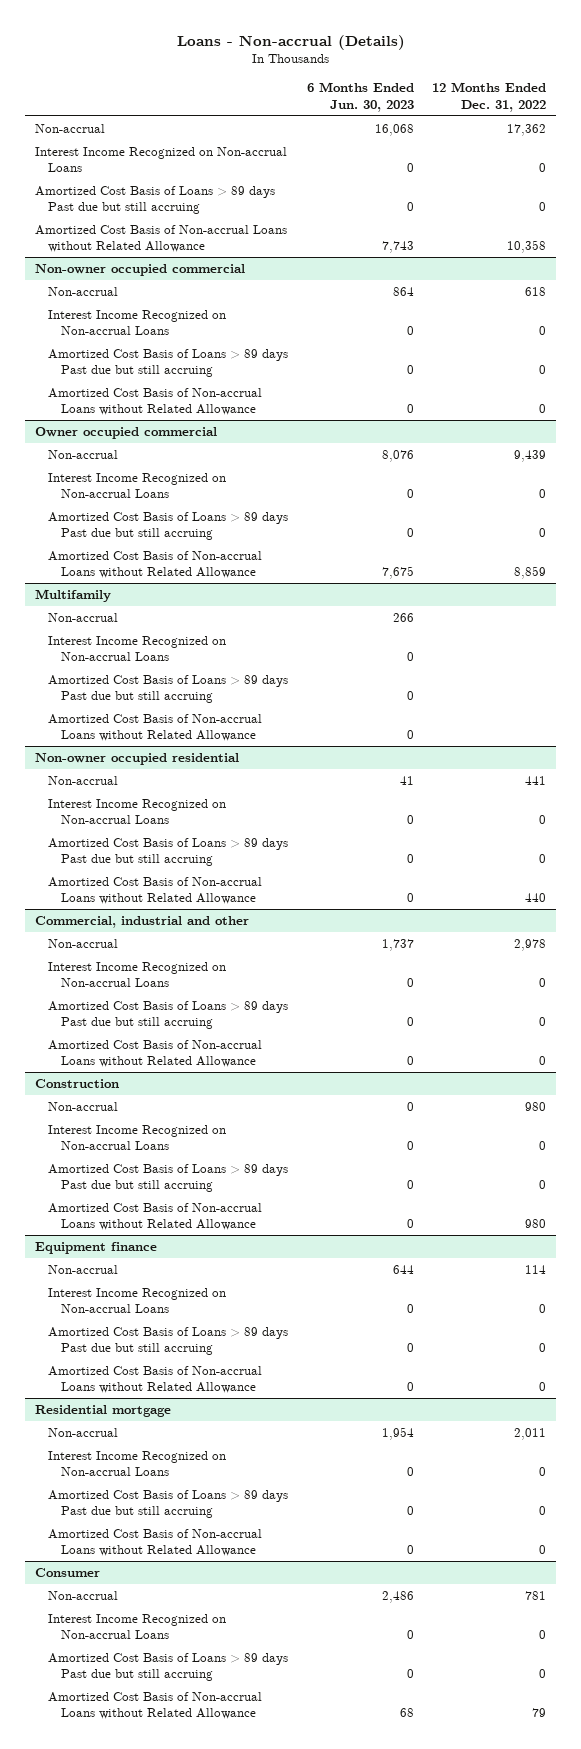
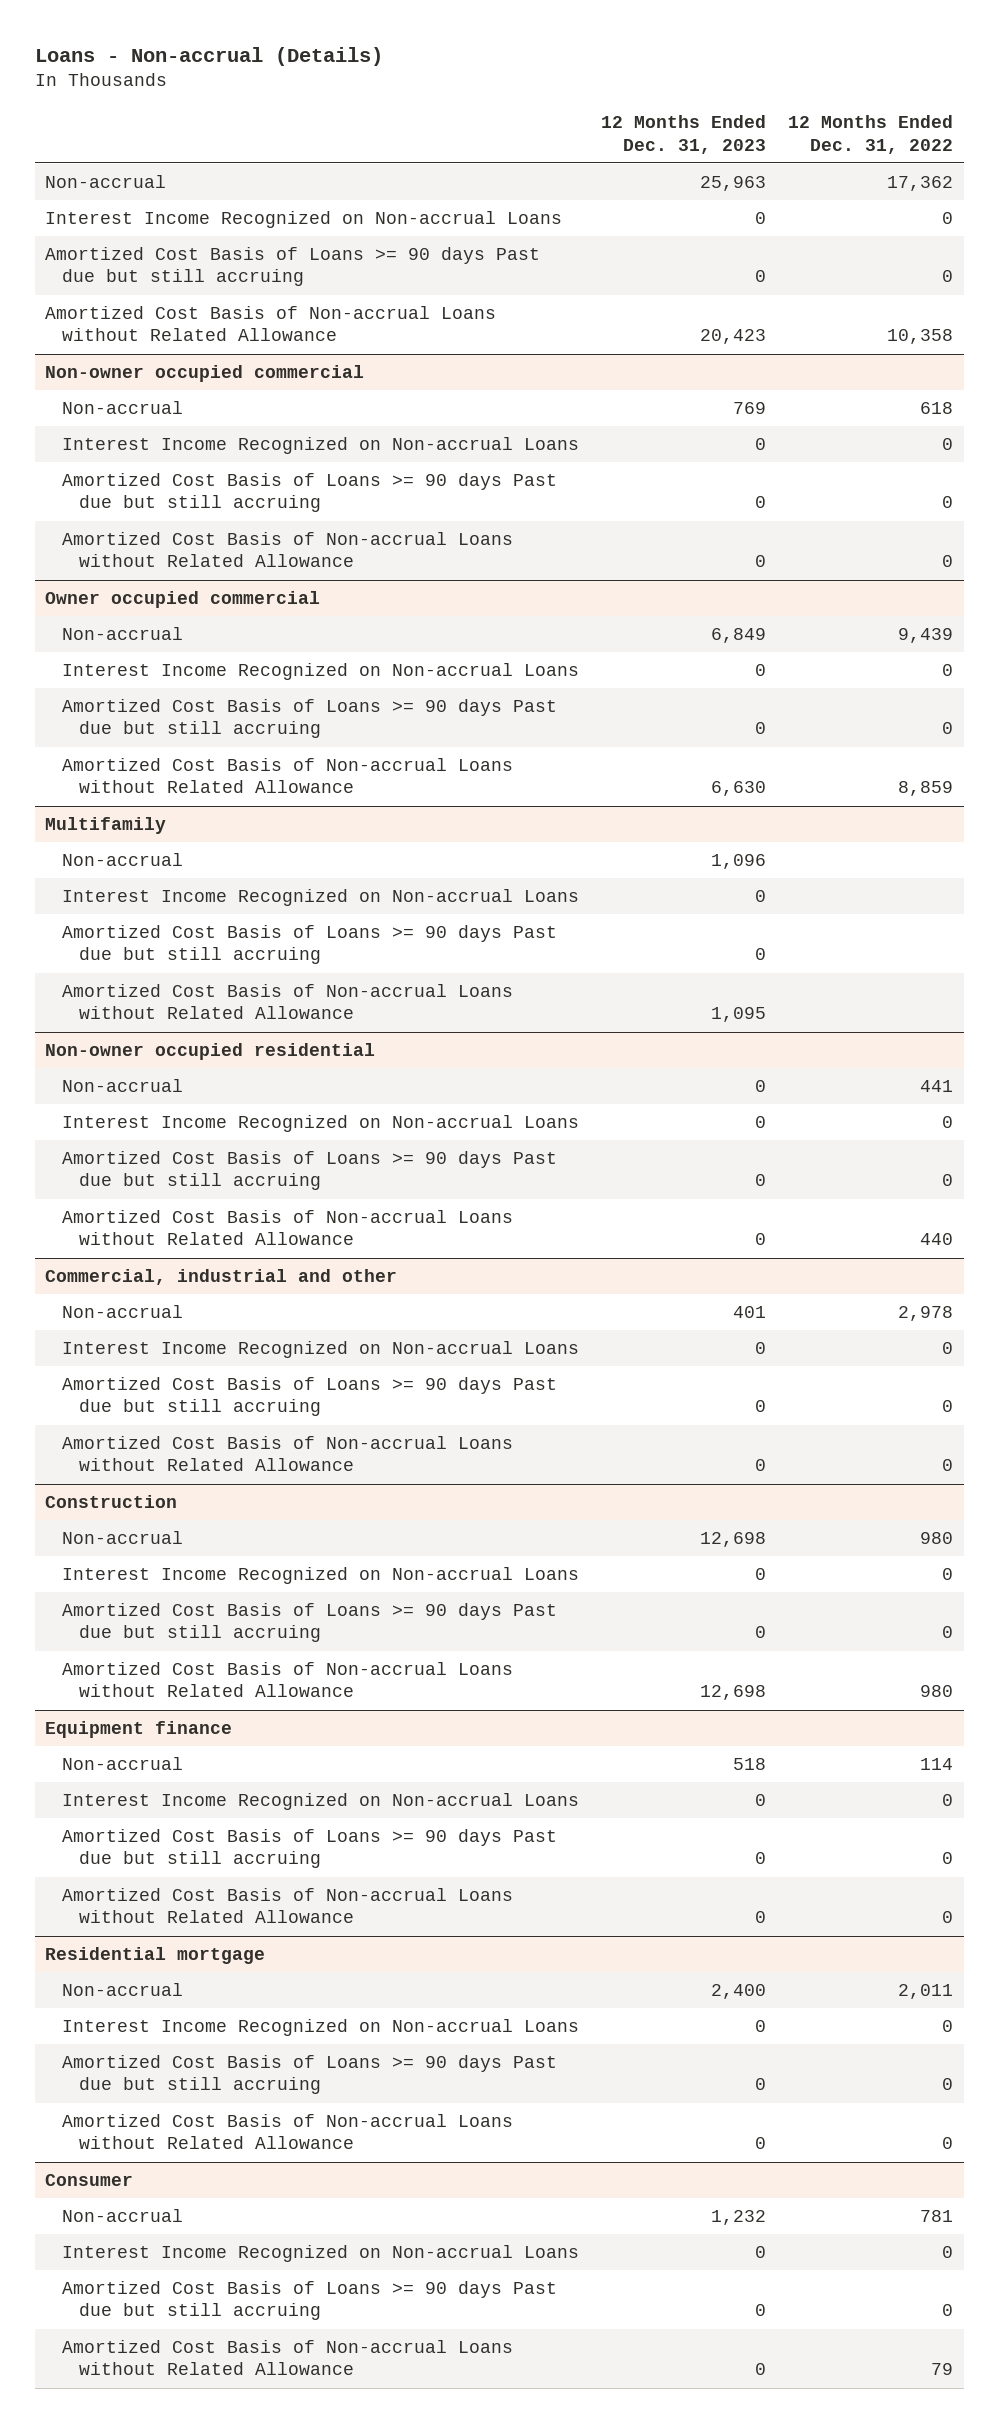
- | 6 Months Ended Jun. 30, 2023 | 12 Months Ended Dec. 31, 2022
+ | 12 Months Ended Dec. 31, 2023 | 12 Months Ended Dec. 31, 2022
- Amortized Cost Basis of Loans > 89 days Past due but still accruing | 0 | 0
+ Amortized Cost Basis of Loans >= 90 days Past due but still accruing | 0 | 0
@ Non-owner occupied commercial
- Amortized Cost Basis of Loans > 89 days Past due but still accruing | 0 | 0
+ Amortized Cost Basis of Loans >= 90 days Past due but still accruing | 0 | 0
@ Owner occupied commercial
- Amortized Cost Basis of Loans > 89 days Past due but still accruing | 0 | 0
+ Amortized Cost Basis of Loans >= 90 days Past due but still accruing | 0 | 0
@ Multifamily
- Amortized Cost Basis of Loans > 89 days Past due but still accruing | 0 |
+ Amortized Cost Basis of Loans >= 90 days Past due but still accruing | 0 |
@ Non-owner occupied residential
- Amortized Cost Basis of Loans > 89 days Past due but still accruing | 0 | 0
+ Amortized Cost Basis of Loans >= 90 days Past due but still accruing | 0 | 0
@ Commercial, industrial and other
- Amortized Cost Basis of Loans > 89 days Past due but still accruing | 0 | 0
+ Amortized Cost Basis of Loans >= 90 days Past due but still accruing | 0 | 0
@ Construction
- Amortized Cost Basis of Loans > 89 days Past due but still accruing | 0 | 0
+ Amortized Cost Basis of Loans >= 90 days Past due but still accruing | 0 | 0
@ Equipment finance
- Amortized Cost Basis of Loans > 89 days Past due but still accruing | 0 | 0
+ Amortized Cost Basis of Loans >= 90 days Past due but still accruing | 0 | 0
@ Residential mortgage
- Amortized Cost Basis of Loans > 89 days Past due but still accruing | 0 | 0
+ Amortized Cost Basis of Loans >= 90 days Past due but still accruing | 0 | 0
@ Consumer
- Amortized Cost Basis of Loans > 89 days Past due but still accruing | 0 | 0
+ Amortized Cost Basis of Loans >= 90 days Past due but still accruing | 0 | 0

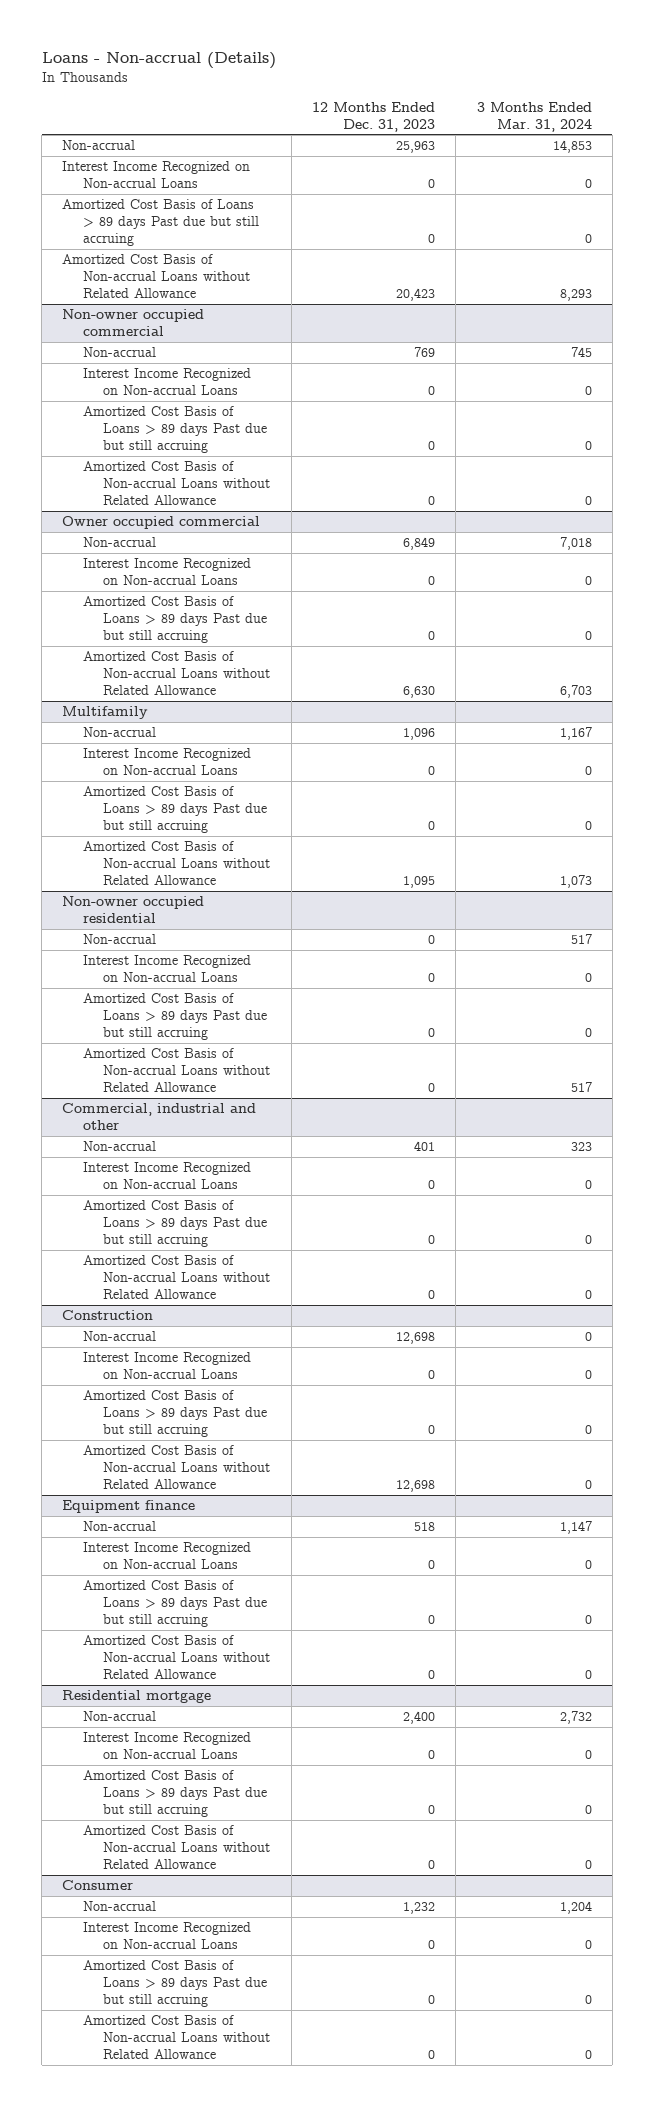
- | 12 Months Ended Dec. 31, 2023 | 12 Months Ended Dec. 31, 2022
+ | 12 Months Ended Dec. 31, 2023 | 3 Months Ended Mar. 31, 2024
- Amortized Cost Basis of Loans >= 90 days Past due but still accruing | 0 | 0
+ Amortized Cost Basis of Loans > 89 days Past due but still accruing | 0 | 0
@ Non-owner occupied commercial
- Amortized Cost Basis of Loans >= 90 days Past due but still accruing | 0 | 0
+ Amortized Cost Basis of Loans > 89 days Past due but still accruing | 0 | 0
@ Owner occupied commercial
- Amortized Cost Basis of Loans >= 90 days Past due but still accruing | 0 | 0
+ Amortized Cost Basis of Loans > 89 days Past due but still accruing | 0 | 0
@ Multifamily
- Amortized Cost Basis of Loans >= 90 days Past due but still accruing | 0 |
+ Amortized Cost Basis of Loans > 89 days Past due but still accruing | 0 | 0
@ Non-owner occupied residential
- Amortized Cost Basis of Loans >= 90 days Past due but still accruing | 0 | 0
+ Amortized Cost Basis of Loans > 89 days Past due but still accruing | 0 | 0
@ Commercial, industrial and other
- Amortized Cost Basis of Loans >= 90 days Past due but still accruing | 0 | 0
+ Amortized Cost Basis of Loans > 89 days Past due but still accruing | 0 | 0
@ Construction
- Amortized Cost Basis of Loans >= 90 days Past due but still accruing | 0 | 0
+ Amortized Cost Basis of Loans > 89 days Past due but still accruing | 0 | 0
@ Equipment finance
- Amortized Cost Basis of Loans >= 90 days Past due but still accruing | 0 | 0
+ Amortized Cost Basis of Loans > 89 days Past due but still accruing | 0 | 0
@ Residential mortgage
- Amortized Cost Basis of Loans >= 90 days Past due but still accruing | 0 | 0
+ Amortized Cost Basis of Loans > 89 days Past due but still accruing | 0 | 0
@ Consumer
- Amortized Cost Basis of Loans >= 90 days Past due but still accruing | 0 | 0
+ Amortized Cost Basis of Loans > 89 days Past due but still accruing | 0 | 0

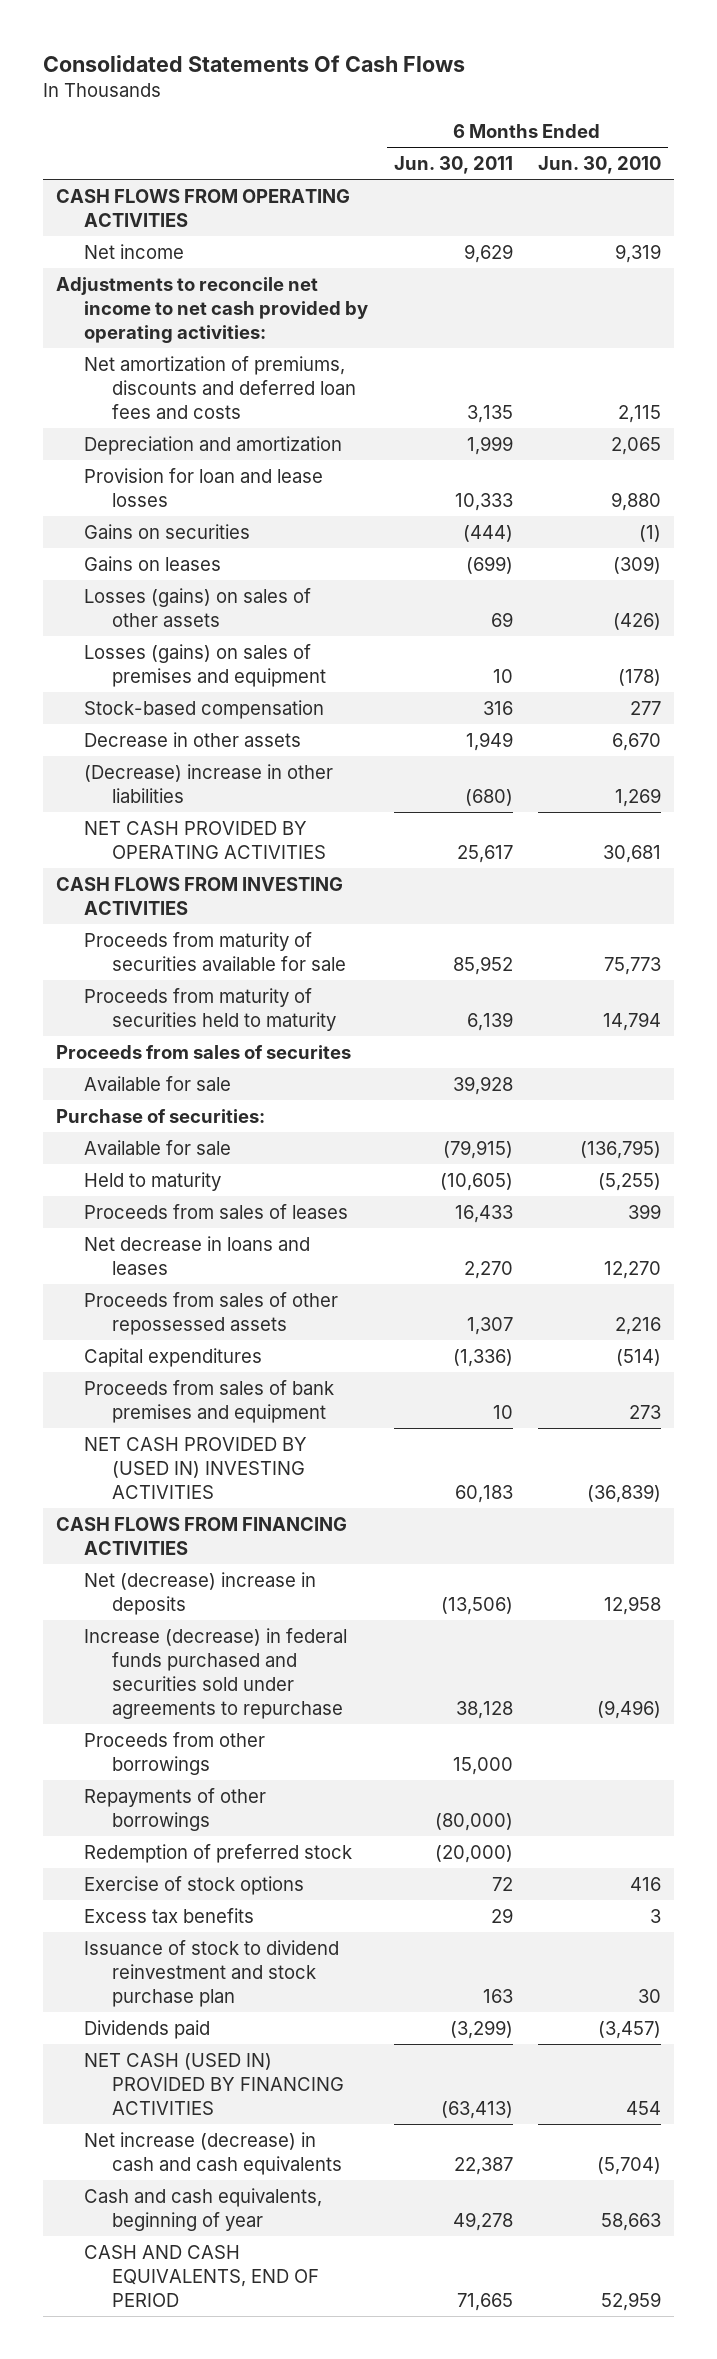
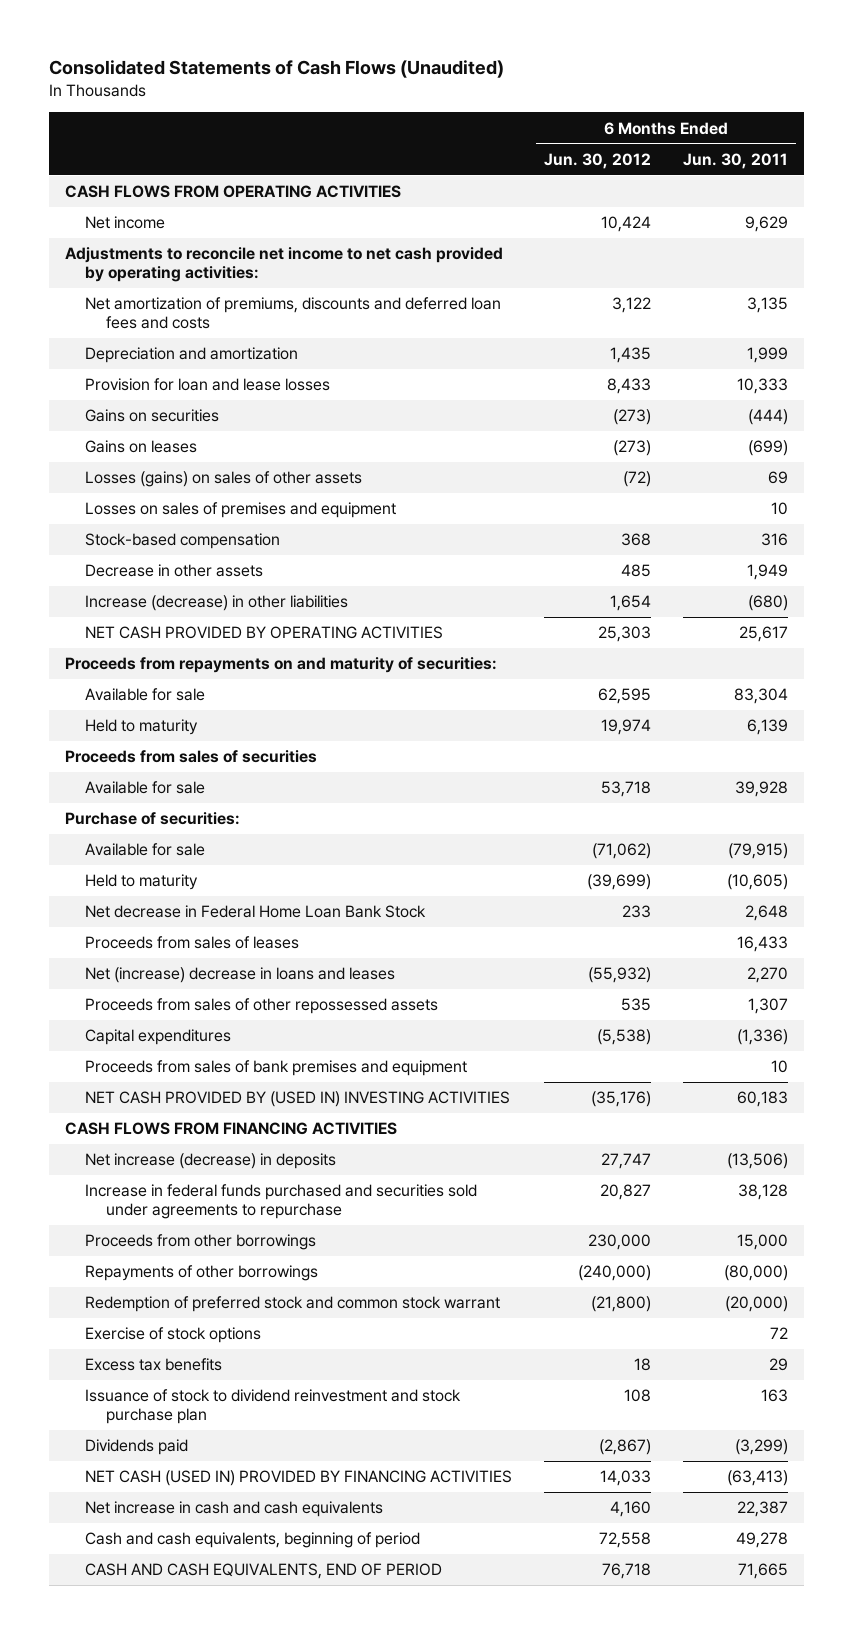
- Consolidated Statements Of Cash Flows
+ Consolidated Statements of Cash Flows (Unaudited)
- | 6 Months Ended Jun. 30, 2011 | 6 Months Ended Jun. 30, 2010
+ | 6 Months Ended Jun. 30, 2012 | 6 Months Ended Jun. 30, 2011
- Losses (gains) on sales of premises and equipment | 10 | (178)
+ Losses on sales of premises and equipment | | 10
- (Decrease) increase in other liabilities | (680) | 1,269
+ Increase (decrease) in other liabilities | 1,654 | (680)
- CASH FLOWS FROM INVESTING ACTIVITIES
- Proceeds from maturity of securities available for sale | 85,952 | 75,773
- Proceeds from maturity of securities held to maturity | 6,139 | 14,794
- Proceeds from sales of securites
+ Proceeds from repayments on and maturity of securities:
+ Available for sale | 62,595 | 83,304
+ Held to maturity | 19,974 | 6,139
+ Proceeds from sales of securities
+ Net decrease in Federal Home Loan Bank Stock | 233 | 2,648
- Net decrease in loans and leases | 2,270 | 12,270
+ Net (increase) decrease in loans and leases | (55,932) | 2,270
- Net (decrease) increase in deposits | (13,506) | 12,958
- Increase (decrease) in federal funds purchased and securities sold under agreements to repurchase | 38,128 | (9,496)
+ Net increase (decrease) in deposits | 27,747 | (13,506)
+ Increase in federal funds purchased and securities sold under agreements to repurchase | 20,827 | 38,128
- Redemption of preferred stock | (20,000) |
+ Redemption of preferred stock and common stock warrant | (21,800) | (20,000)
- Net increase (decrease) in cash and cash equivalents | 22,387 | (5,704)
- Cash and cash equivalents, beginning of year | 49,278 | 58,663
+ Net increase in cash and cash equivalents | 4,160 | 22,387
+ Cash and cash equivalents, beginning of period | 72,558 | 49,278

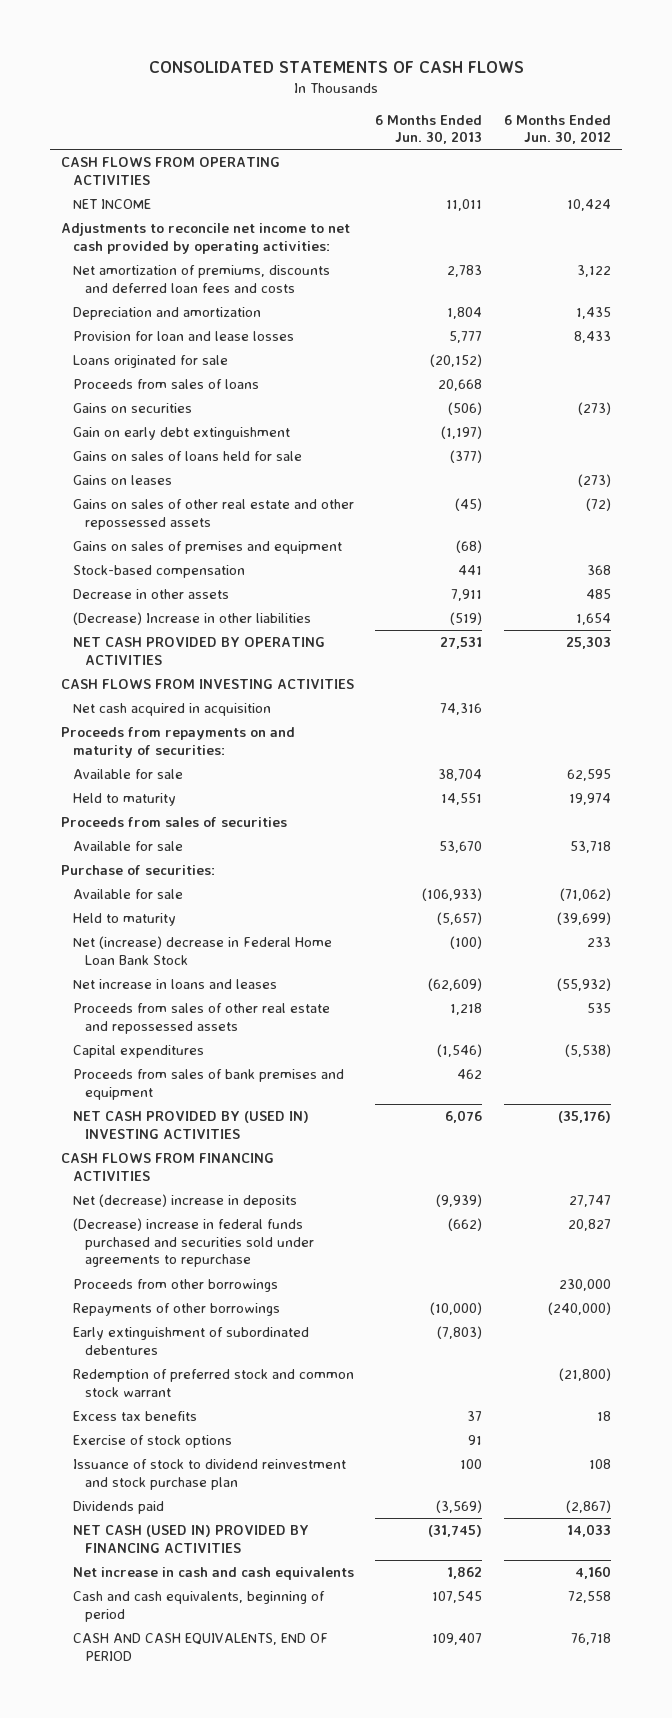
- Consolidated Statements of Cash Flows (Unaudited)
+ CONSOLIDATED STATEMENTS OF CASH FLOWS
- | 6 Months Ended Jun. 30, 2012 | 6 Months Ended Jun. 30, 2011
+ | 6 Months Ended Jun. 30, 2013 | 6 Months Ended Jun. 30, 2012
- Net income | 10,424 | 9,629
+ NET INCOME | 11,011 | 10,424
+ Loans originated for sale | (20,152) |
+ Proceeds from sales of loans | 20,668 |
+ Gain on early debt extinguishment | (1,197) |
+ Gains on sales of loans held for sale | (377) |
- Losses (gains) on sales of other assets | (72) | 69
- Losses on sales of premises and equipment | | 10
+ Gains on sales of other real estate and other repossessed assets | (45) | (72)
+ Gains on sales of premises and equipment | (68) |
- Increase (decrease) in other liabilities | 1,654 | (680)
+ (Decrease) Increase in other liabilities | (519) | 1,654
+ CASH FLOWS FROM INVESTING ACTIVITIES
+ Net cash acquired in acquisition | 74,316 |
- Net decrease in Federal Home Loan Bank Stock | 233 | 2,648
- Proceeds from sales of leases | | 16,433
- Net (increase) decrease in loans and leases | (55,932) | 2,270
- Proceeds from sales of other repossessed assets | 535 | 1,307
+ Net (increase) decrease in Federal Home Loan Bank Stock | (100) | 233
+ Net increase in loans and leases | (62,609) | (55,932)
+ Proceeds from sales of other real estate and repossessed assets | 1,218 | 535
- Net increase (decrease) in deposits | 27,747 | (13,506)
- Increase in federal funds purchased and securities sold under agreements to repurchase | 20,827 | 38,128
+ Net (decrease) increase in deposits | (9,939) | 27,747
+ (Decrease) increase in federal funds purchased and securities sold under agreements to repurchase | (662) | 20,827
+ Early extinguishment of subordinated debentures | (7,803) |
moved down: Exercise of stock options | 91 |

